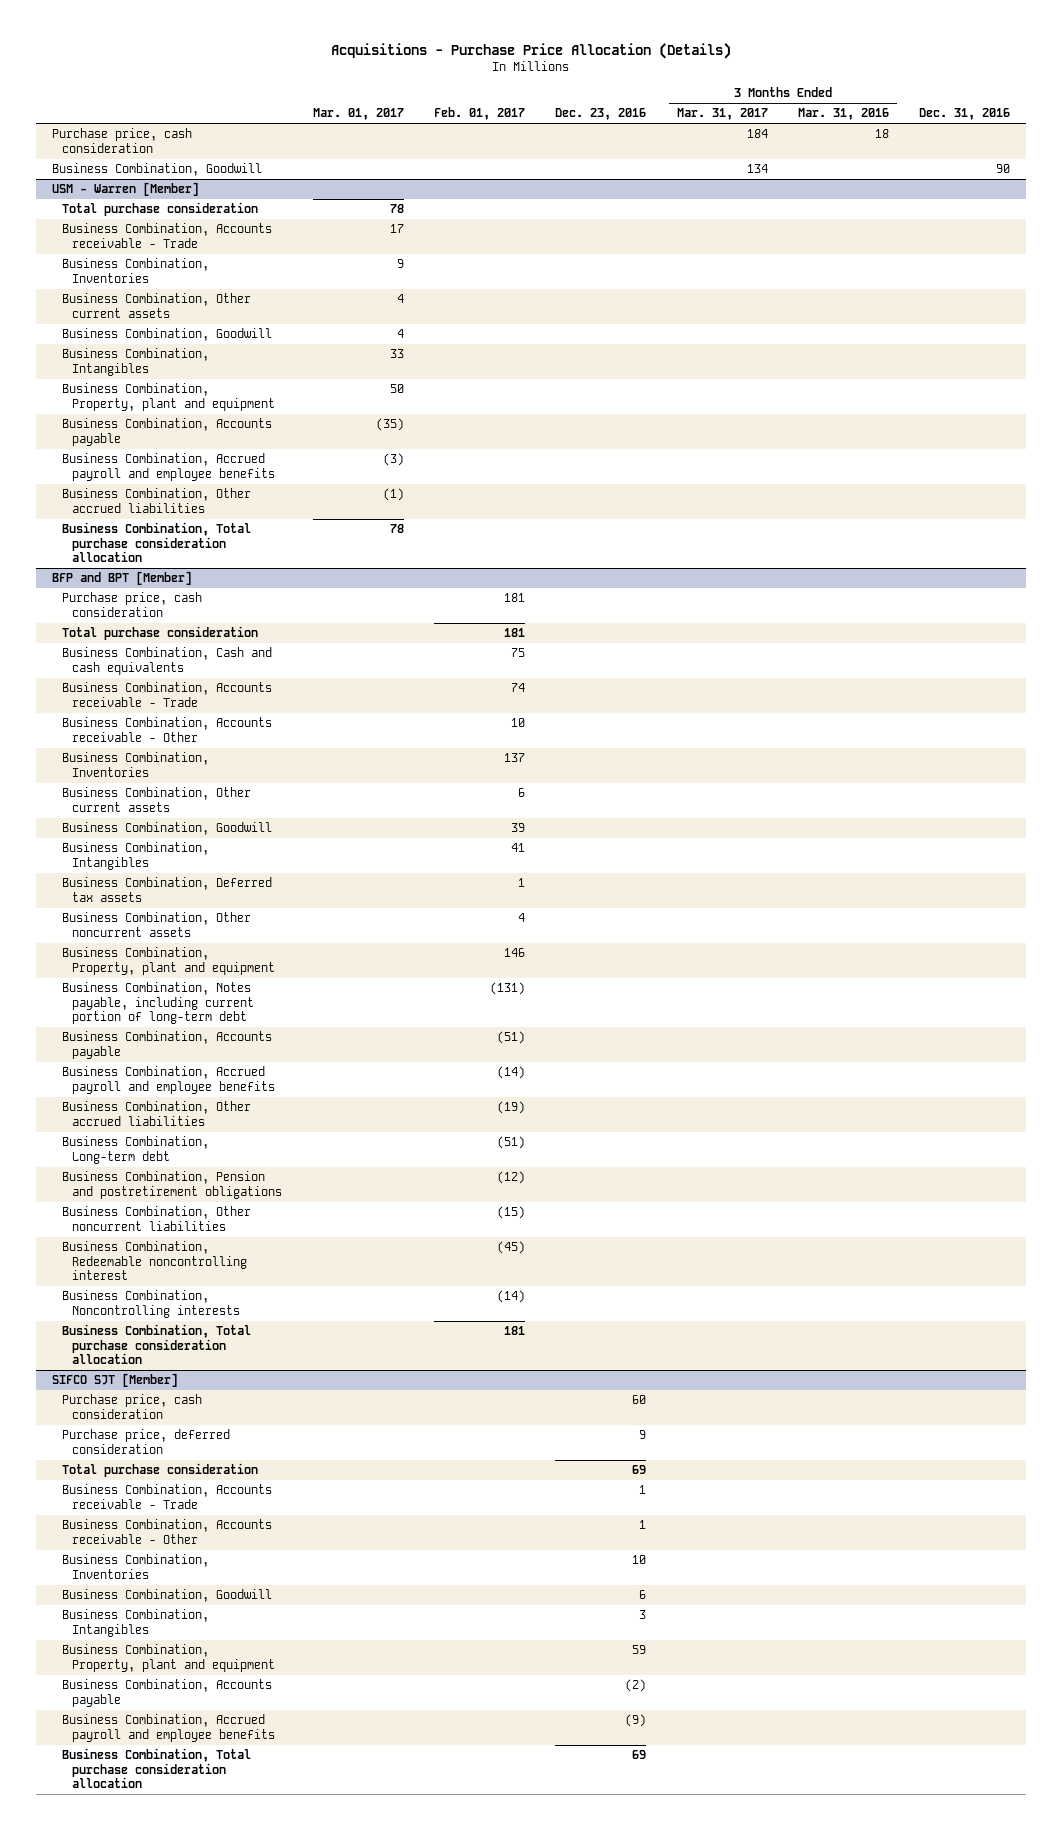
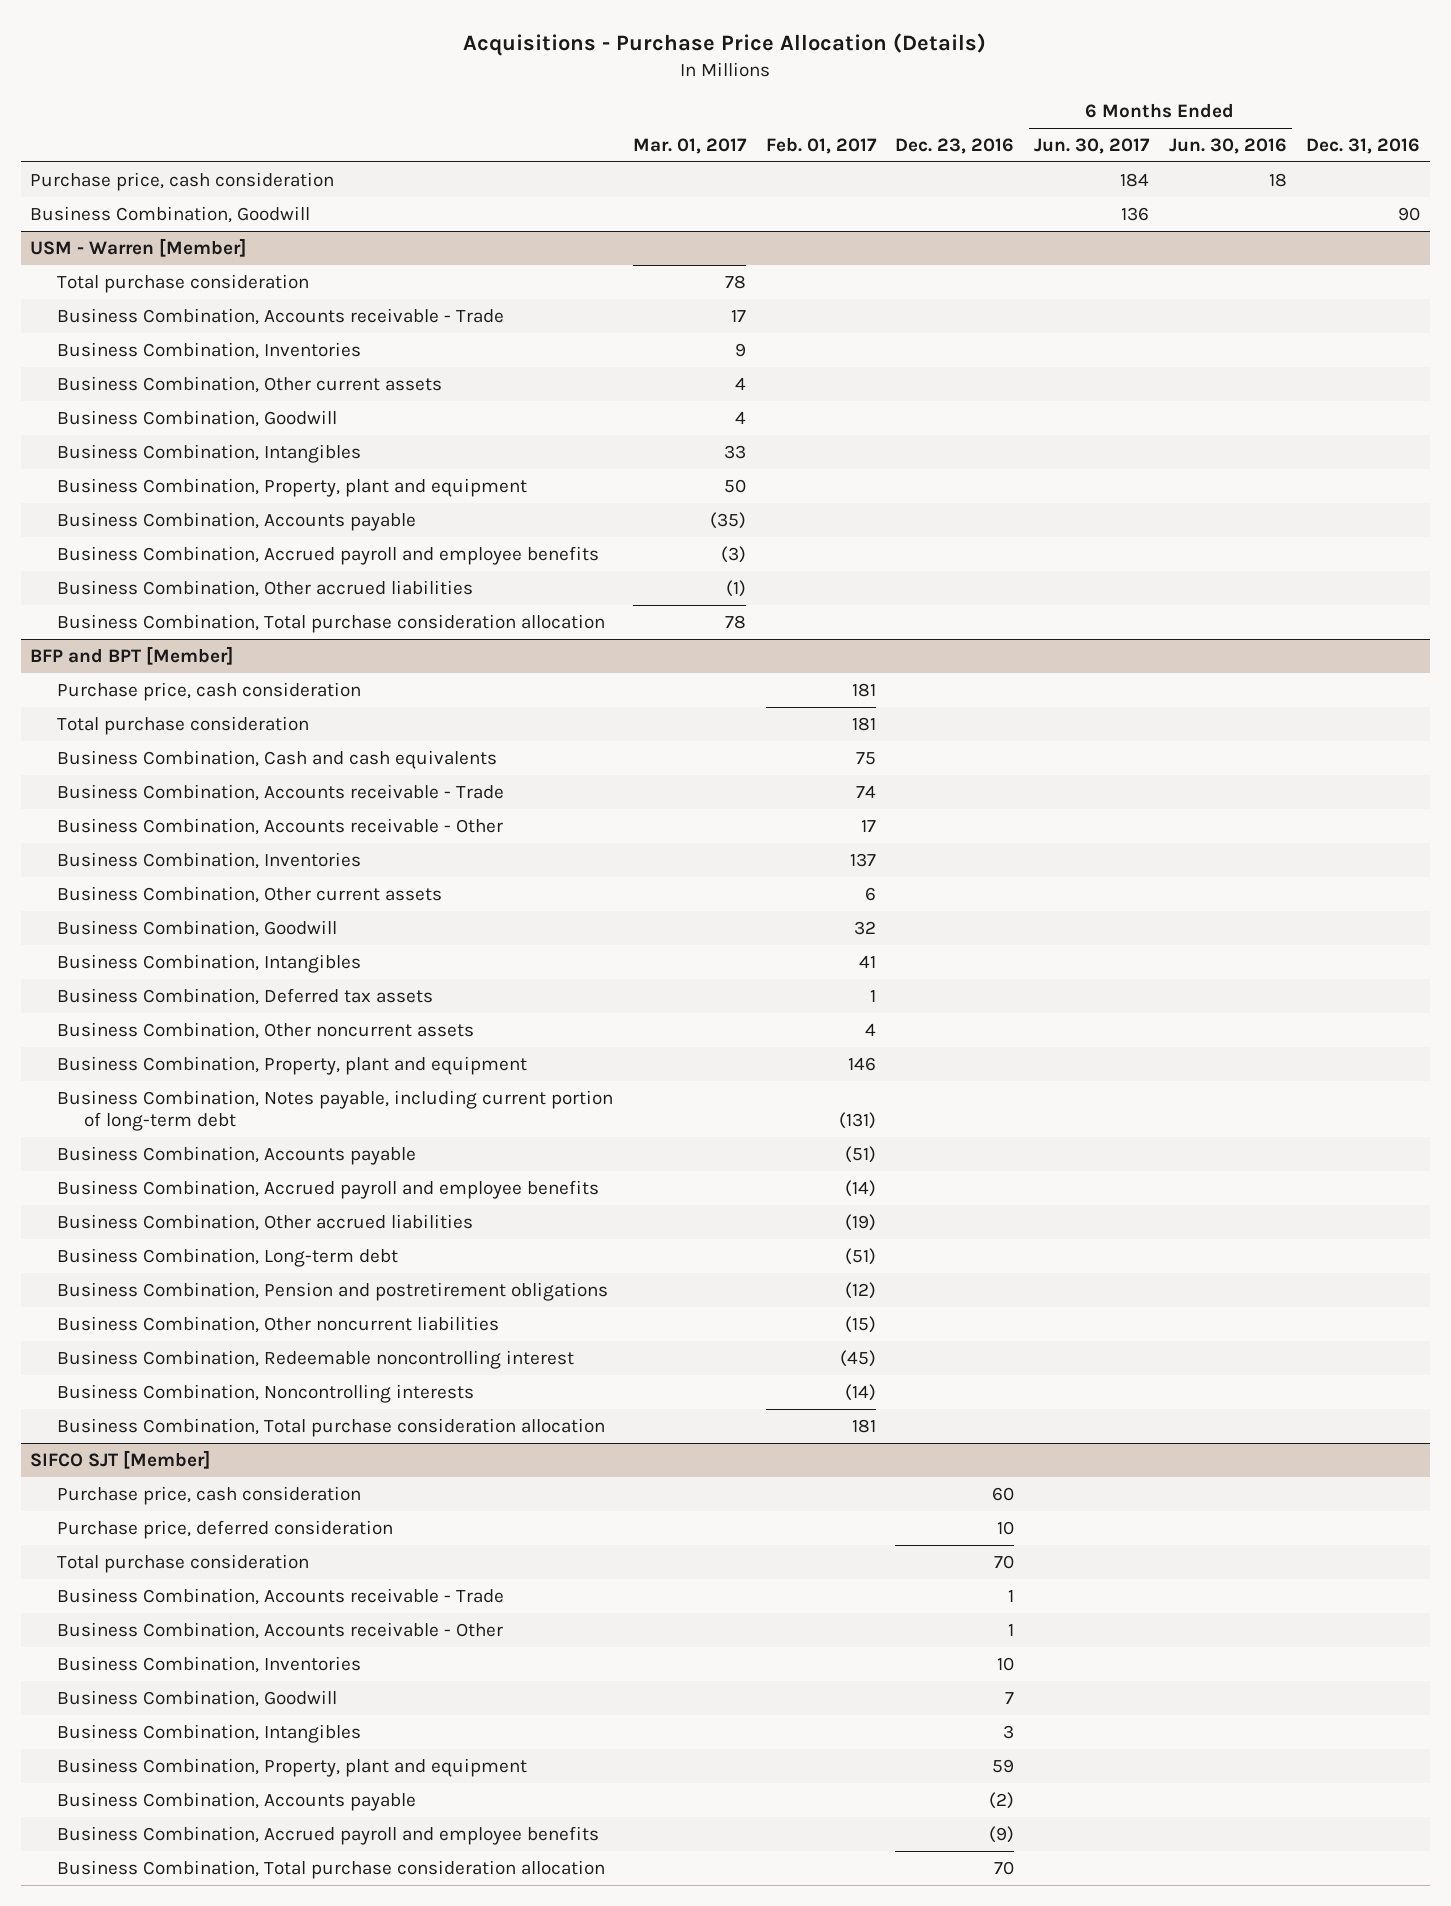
- | Mar. 01, 2017 | Feb. 01, 2017 | Dec. 23, 2016 | 3 Months Ended Mar. 31, 2017 | 3 Months Ended Mar. 31, 2016 | Dec. 31, 2016
+ | Mar. 01, 2017 | Feb. 01, 2017 | Dec. 23, 2016 | 6 Months Ended Jun. 30, 2017 | 6 Months Ended Jun. 30, 2016 | Dec. 31, 2016
@ BFP and BPT [Member]
- Business Combination, Accounts receivable - Other | | 10 | | | |
+ Business Combination, Accounts receivable - Other | | 17 | | | |
- Business Combination, Goodwill | | 39 | | | |
+ Business Combination, Goodwill | | 32 | | | |
@ SIFCO SJT [Member]
- Purchase price, deferred consideration | | | 9 | | |
- Total purchase consideration | | | 69 | | |
+ Purchase price, deferred consideration | | | 10 | | |
+ Total purchase consideration | | | 70 | | |
- Business Combination, Goodwill | | | 6 | | |
+ Business Combination, Goodwill | | | 7 | | |
- Business Combination, Total purchase consideration allocation | | | 69 | | |
+ Business Combination, Total purchase consideration allocation | | | 70 | | |

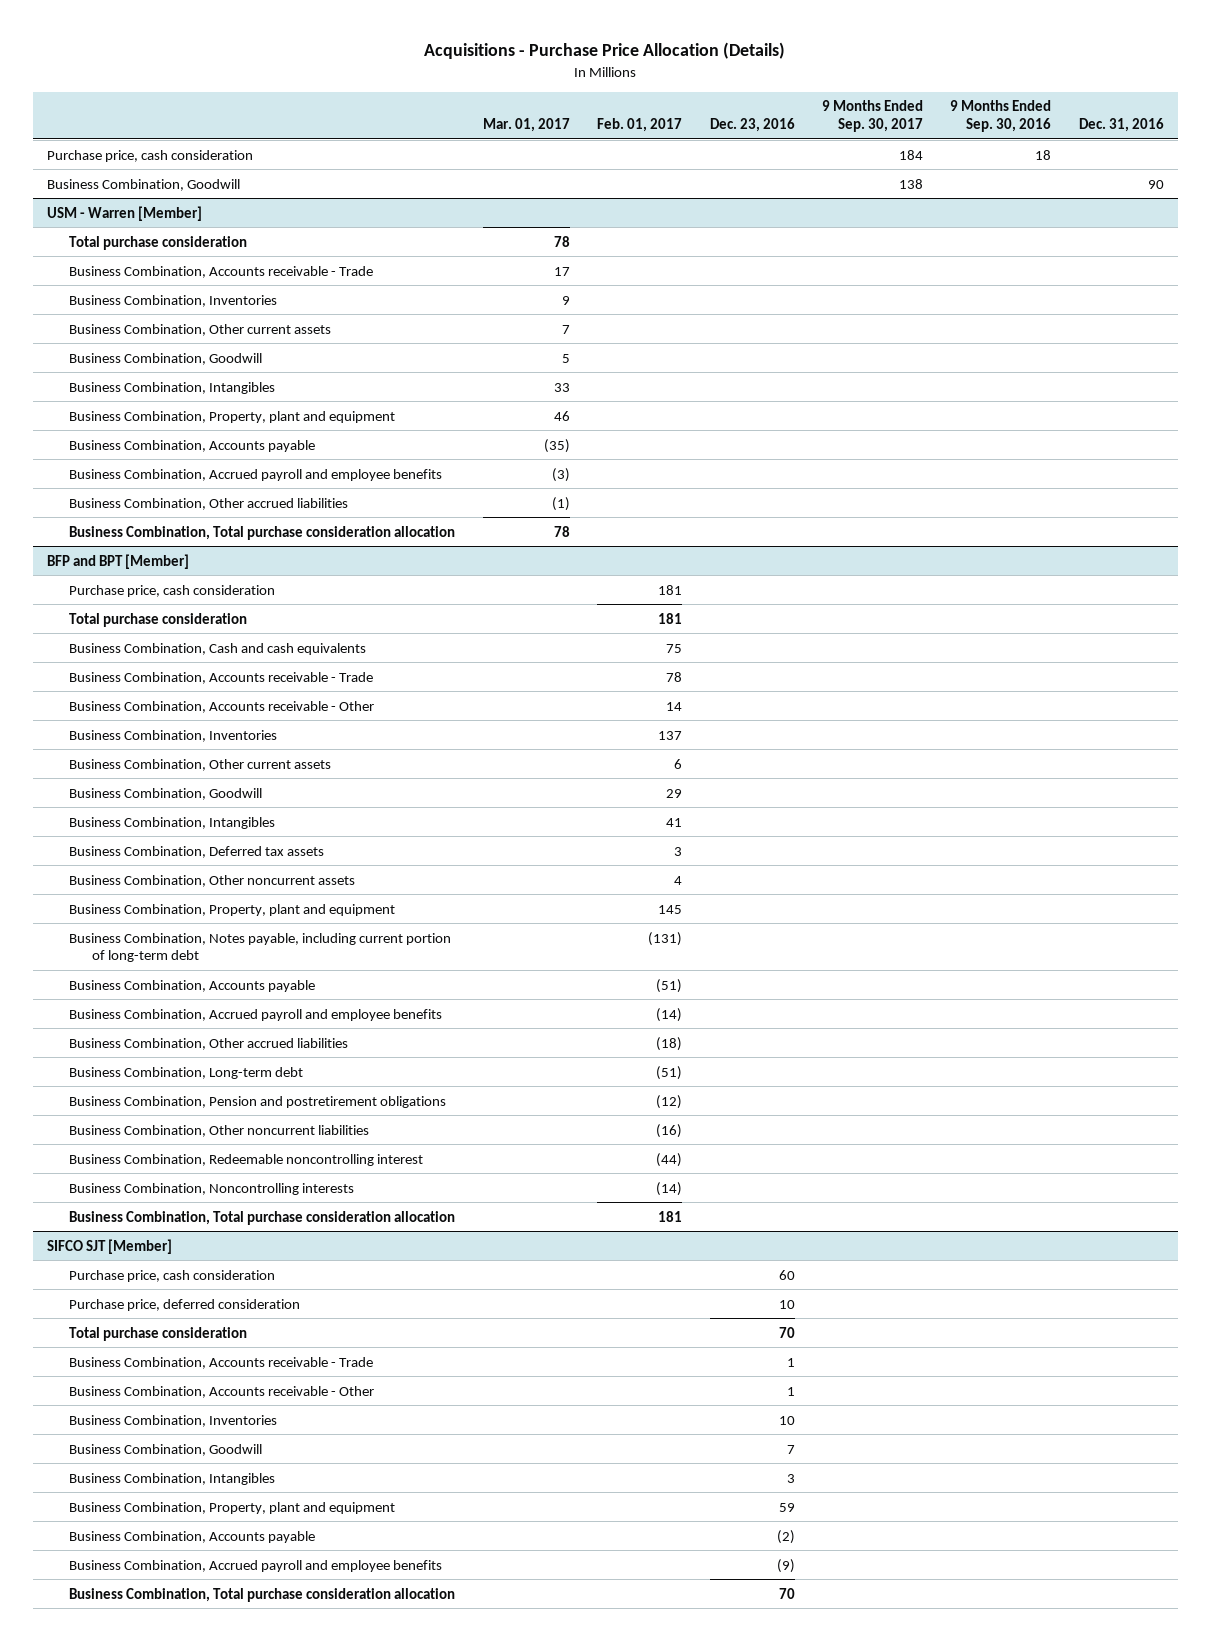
- | Mar. 01, 2017 | Feb. 01, 2017 | Dec. 23, 2016 | 6 Months Ended Jun. 30, 2017 | 6 Months Ended Jun. 30, 2016 | Dec. 31, 2016
+ | Mar. 01, 2017 | Feb. 01, 2017 | Dec. 23, 2016 | 9 Months Ended Sep. 30, 2017 | 9 Months Ended Sep. 30, 2016 | Dec. 31, 2016
@ USM - Warren [Member]
- Business Combination, Other current assets | 4 | | | | |
- Business Combination, Goodwill | 4 | | | | |
+ Business Combination, Other current assets | 7 | | | | |
+ Business Combination, Goodwill | 5 | | | | |
- Business Combination, Property, plant and equipment | 50 | | | | |
+ Business Combination, Property, plant and equipment | 46 | | | | |
@ BFP and BPT [Member]
- Business Combination, Accounts receivable - Trade | | 74 | | | |
- Business Combination, Accounts receivable - Other | | 17 | | | |
+ Business Combination, Accounts receivable - Trade | | 78 | | | |
+ Business Combination, Accounts receivable - Other | | 14 | | | |
- Business Combination, Goodwill | | 32 | | | |
+ Business Combination, Goodwill | | 29 | | | |
- Business Combination, Deferred tax assets | | 1 | | | |
+ Business Combination, Deferred tax assets | | 3 | | | |
- Business Combination, Property, plant and equipment | | 146 | | | |
+ Business Combination, Property, plant and equipment | | 145 | | | |
- Business Combination, Other accrued liabilities | | (19) | | | |
+ Business Combination, Other accrued liabilities | | (18) | | | |
- Business Combination, Other noncurrent liabilities | | (15) | | | |
- Business Combination, Redeemable noncontrolling interest | | (45) | | | |
+ Business Combination, Other noncurrent liabilities | | (16) | | | |
+ Business Combination, Redeemable noncontrolling interest | | (44) | | | |

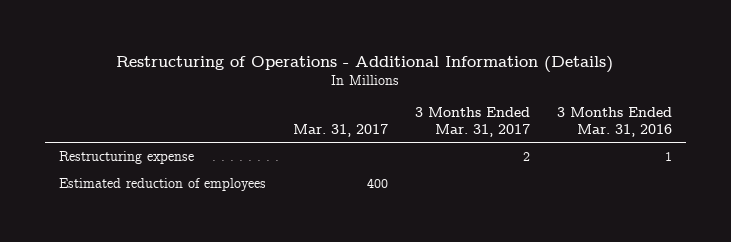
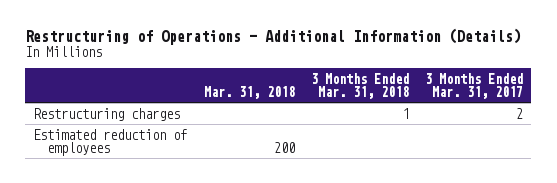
- | Mar. 31, 2017 | 3 Months Ended Mar. 31, 2017 | 3 Months Ended Mar. 31, 2016
+ | Mar. 31, 2018 | 3 Months Ended Mar. 31, 2018 | 3 Months Ended Mar. 31, 2017
- Restructuring expense | | 2 | 1
+ Restructuring charges | | 1 | 2

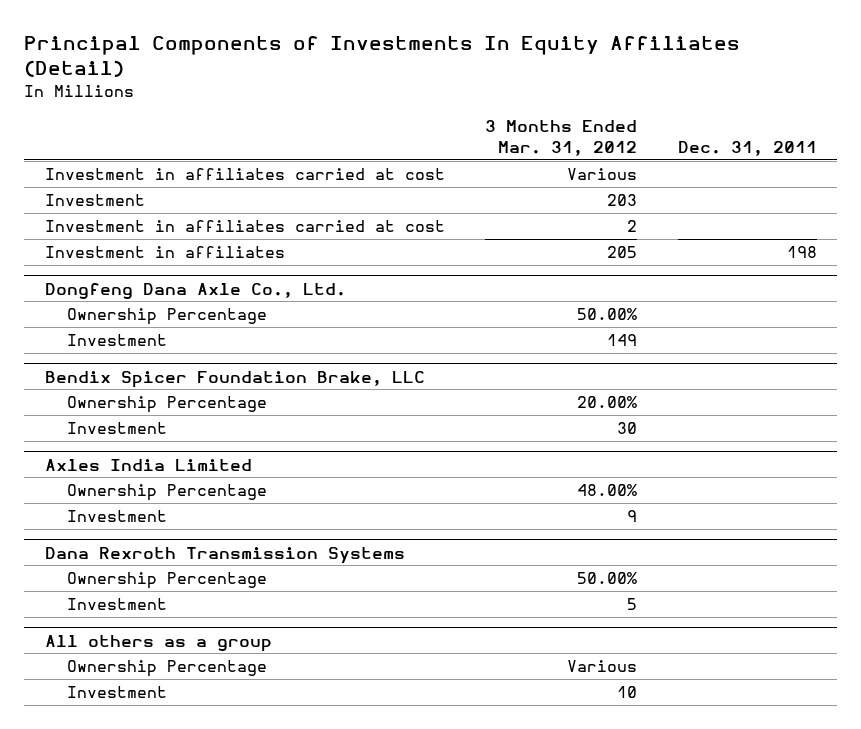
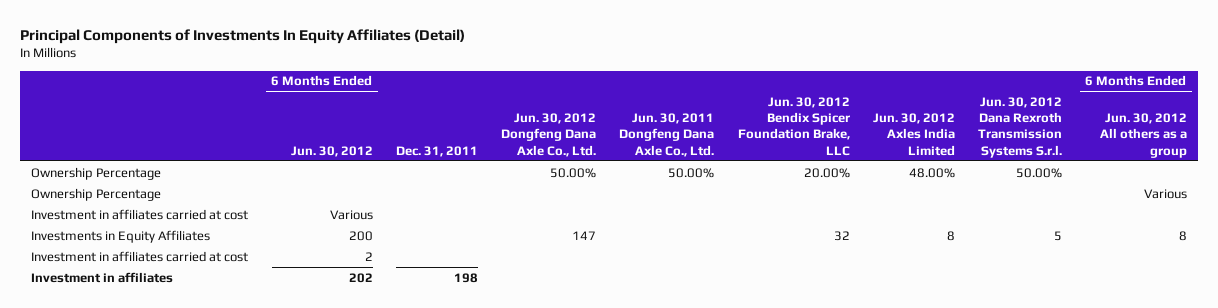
- | 3 Months Ended Mar. 31, 2012 | Dec. 31, 2011
+ | 6 Months Ended Jun. 30, 2012 | Dec. 31, 2011 | Jun. 30, 2012 Dongfeng Dana Axle Co., Ltd. | Jun. 30, 2011 Dongfeng Dana Axle Co., Ltd. | Jun. 30, 2012 Bendix Spicer Foundation Brake, LLC | Jun. 30, 2012 Axles India Limited | Jun. 30, 2012 Dana Rexroth Transmission Systems S.r.l. | 6 Months Ended Jun. 30, 2012 All others as a group
+ Ownership Percentage | | | 50.00% | 50.00% | 20.00% | 48.00% | 50.00% |
+ Ownership Percentage | | | | | | | | Various
- Investment | 203 |
+ Investments in Equity Affiliates | 200 | | 147 | | 32 | 8 | 5 | 8
- Dongfeng Dana Axle Co., Ltd.
- Ownership Percentage | 50.00% |
- Investment | 149 |
- Bendix Spicer Foundation Brake, LLC
- Ownership Percentage | 20.00% |
- Investment | 30 |
- Axles India Limited
- Ownership Percentage | 48.00% |
- Investment | 9 |
- Dana Rexroth Transmission Systems
- Ownership Percentage | 50.00% |
- Investment | 5 |
- All others as a group
- Ownership Percentage | Various |
- Investment | 10 |

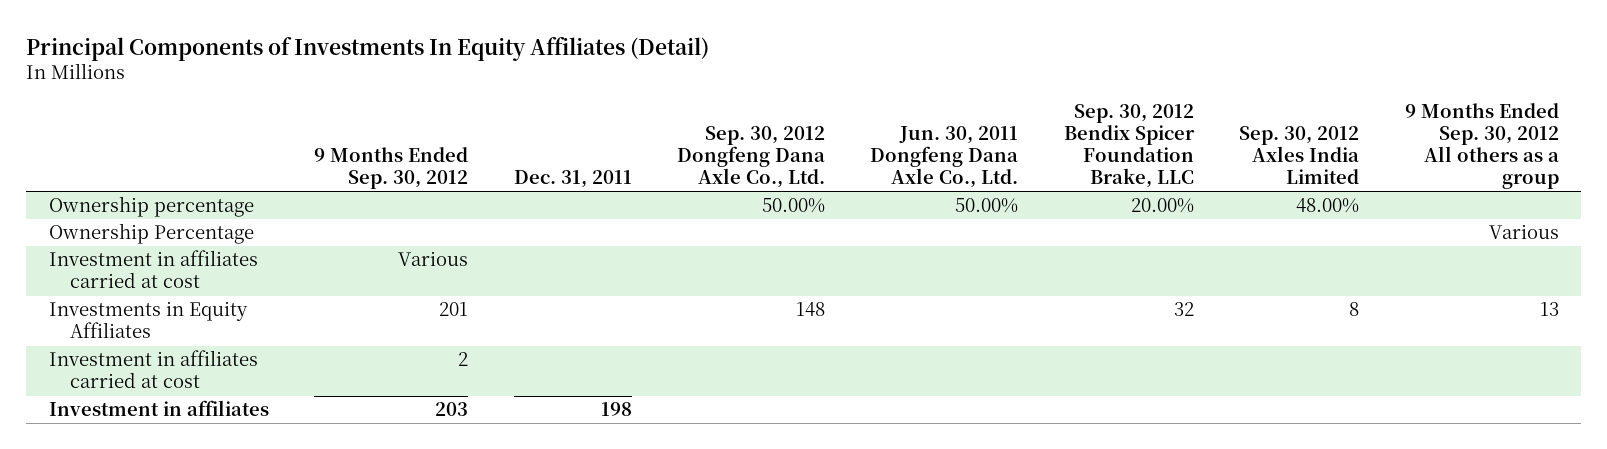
- | 6 Months Ended Jun. 30, 2012 | Dec. 31, 2011 | Jun. 30, 2012 Dongfeng Dana Axle Co., Ltd. | Jun. 30, 2011 Dongfeng Dana Axle Co., Ltd. | Jun. 30, 2012 Bendix Spicer Foundation Brake, LLC | Jun. 30, 2012 Axles India Limited | Jun. 30, 2012 Dana Rexroth Transmission Systems S.r.l. | 6 Months Ended Jun. 30, 2012 All others as a group
+ | 9 Months Ended Sep. 30, 2012 | Dec. 31, 2011 | Sep. 30, 2012 Dongfeng Dana Axle Co., Ltd. | Jun. 30, 2011 Dongfeng Dana Axle Co., Ltd. | Sep. 30, 2012 Bendix Spicer Foundation Brake, LLC | Sep. 30, 2012 Axles India Limited | 9 Months Ended Sep. 30, 2012 All others as a group
- Ownership Percentage | | | 50.00% | 50.00% | 20.00% | 48.00% | 50.00% |
+ Ownership percentage | | | 50.00% | 50.00% | 20.00% | 48.00% |

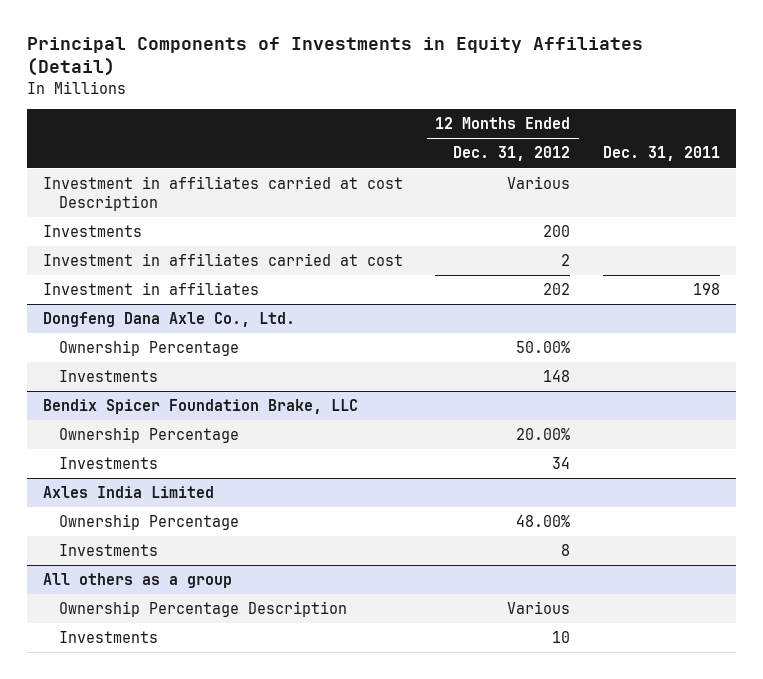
- Principal Components of Investments In Equity Affiliates (Detail)
+ Principal Components of Investments in Equity Affiliates (Detail)
- | 9 Months Ended Sep. 30, 2012 | Dec. 31, 2011 | Sep. 30, 2012 Dongfeng Dana Axle Co., Ltd. | Jun. 30, 2011 Dongfeng Dana Axle Co., Ltd. | Sep. 30, 2012 Bendix Spicer Foundation Brake, LLC | Sep. 30, 2012 Axles India Limited | 9 Months Ended Sep. 30, 2012 All others as a group
+ | 12 Months Ended Dec. 31, 2012 | Dec. 31, 2011
- Ownership percentage | | | 50.00% | 50.00% | 20.00% | 48.00% |
- Ownership Percentage | | | | | | | Various
- Investment in affiliates carried at cost | Various | | | | | |
- Investments in Equity Affiliates | 201 | | 148 | | 32 | 8 | 13
+ Investment in affiliates carried at cost Description | Various |
+ Investments | 200 |
+ Dongfeng Dana Axle Co., Ltd.
+ Ownership Percentage | 50.00% |
+ Investments | 148 |
+ Bendix Spicer Foundation Brake, LLC
+ Ownership Percentage | 20.00% |
+ Investments | 34 |
+ Axles India Limited
+ Ownership Percentage | 48.00% |
+ Investments | 8 |
+ All others as a group
+ Ownership Percentage Description | Various |
+ Investments | 10 |

